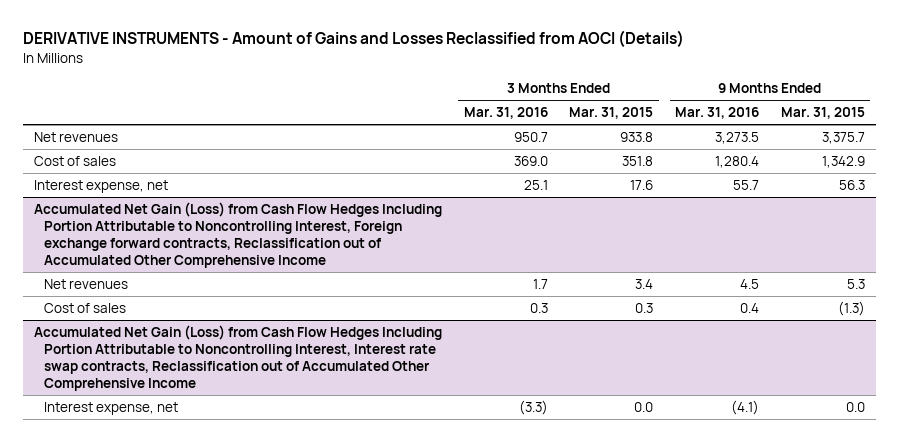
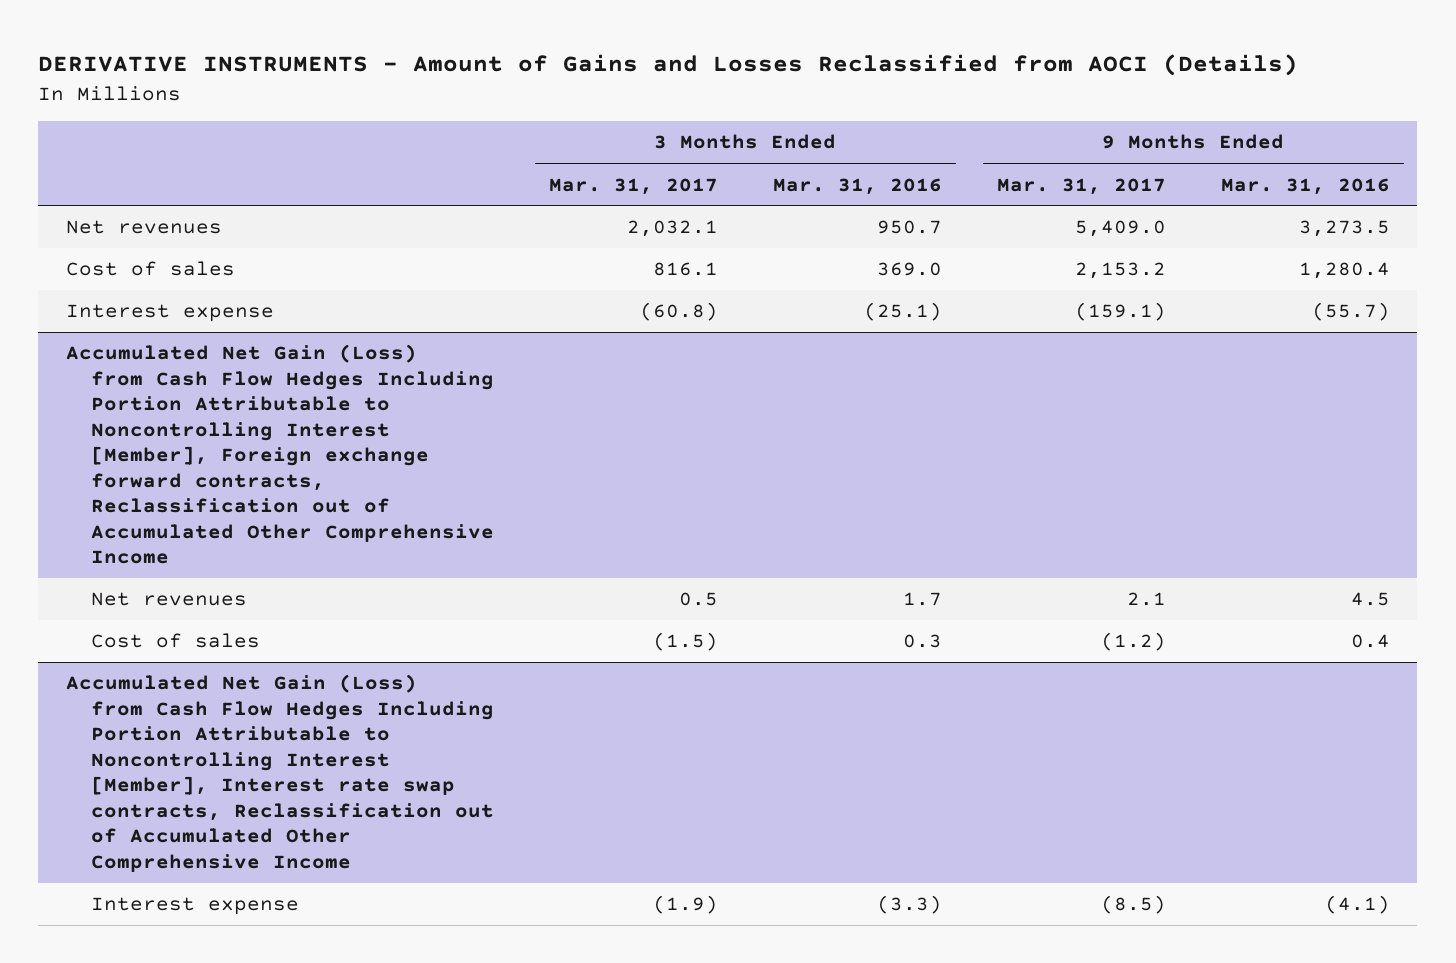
- | 3 Months Ended Mar. 31, 2016 | 3 Months Ended Mar. 31, 2015 | 9 Months Ended Mar. 31, 2016 | 9 Months Ended Mar. 31, 2015
+ | 3 Months Ended Mar. 31, 2017 | 3 Months Ended Mar. 31, 2016 | 9 Months Ended Mar. 31, 2017 | 9 Months Ended Mar. 31, 2016
- Interest expense, net | 25.1 | 17.6 | 55.7 | 56.3
- Accumulated Net Gain (Loss) from Cash Flow Hedges Including Portion Attributable to Noncontrolling Interest, Foreign exchange forward contracts, Reclassification out of Accumulated Other Comprehensive Income
+ Interest expense | (60.8) | (25.1) | (159.1) | (55.7)
+ Accumulated Net Gain (Loss) from Cash Flow Hedges Including Portion Attributable to Noncontrolling Interest [Member], Foreign exchange forward contracts, Reclassification out of Accumulated Other Comprehensive Income
- Accumulated Net Gain (Loss) from Cash Flow Hedges Including Portion Attributable to Noncontrolling Interest, Interest rate swap contracts, Reclassification out of Accumulated Other Comprehensive Income
- Interest expense, net | (3.3) | 0.0 | (4.1) | 0.0
+ Accumulated Net Gain (Loss) from Cash Flow Hedges Including Portion Attributable to Noncontrolling Interest [Member], Interest rate swap contracts, Reclassification out of Accumulated Other Comprehensive Income
+ Interest expense | (1.9) | (3.3) | (8.5) | (4.1)

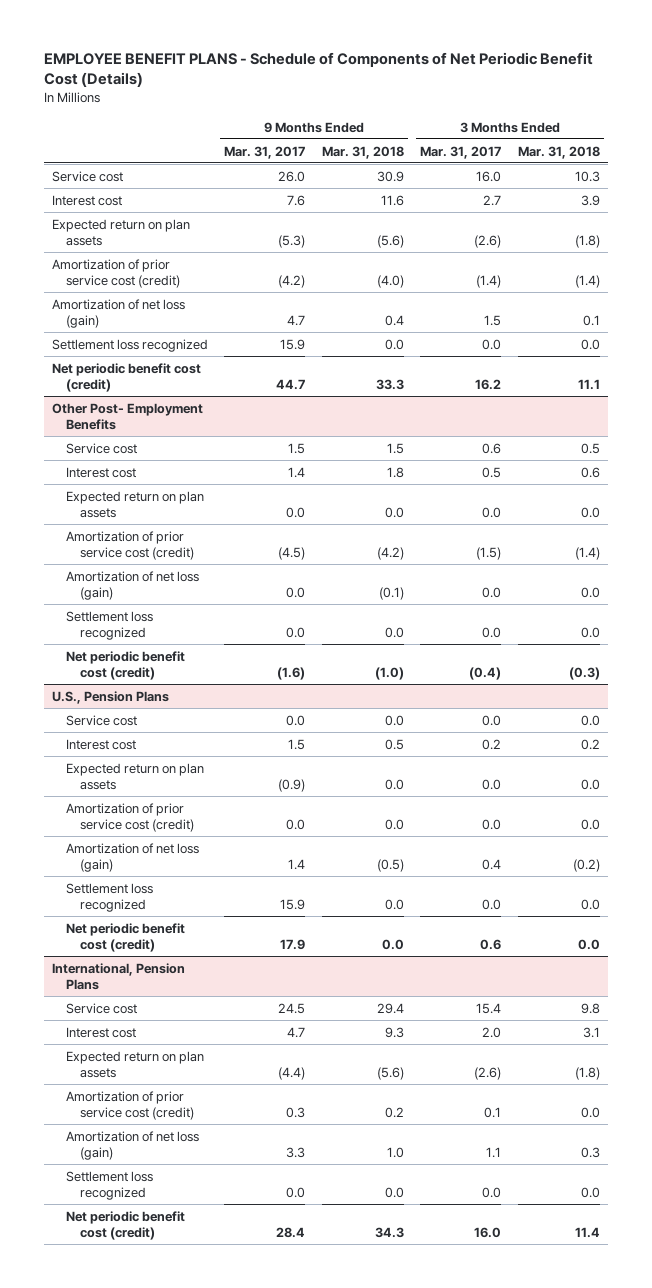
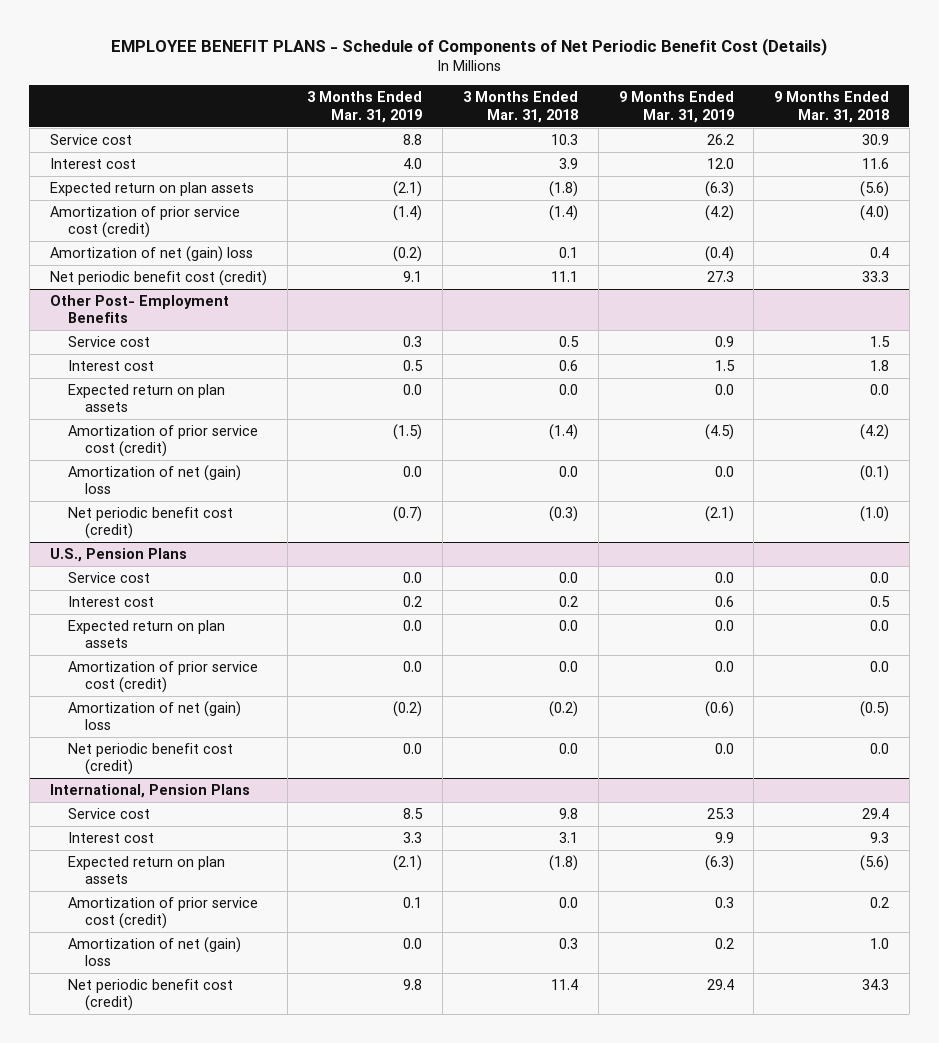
- | 9 Months Ended Mar. 31, 2017 | 9 Months Ended Mar. 31, 2018 | 3 Months Ended Mar. 31, 2017 | 3 Months Ended Mar. 31, 2018
+ | 3 Months Ended Mar. 31, 2019 | 3 Months Ended Mar. 31, 2018 | 9 Months Ended Mar. 31, 2019 | 9 Months Ended Mar. 31, 2018
- Amortization of net loss (gain) | 4.7 | 0.4 | 1.5 | 0.1
- Settlement loss recognized | 15.9 | 0.0 | 0.0 | 0.0
+ Amortization of net (gain) loss | (0.2) | 0.1 | (0.4) | 0.4
@ Other Post- Employment Benefits
- Amortization of net loss (gain) | 0.0 | (0.1) | 0.0 | 0.0
- Settlement loss recognized | 0.0 | 0.0 | 0.0 | 0.0
+ Amortization of net (gain) loss | 0.0 | 0.0 | 0.0 | (0.1)
@ U.S., Pension Plans
- Amortization of net loss (gain) | 1.4 | (0.5) | 0.4 | (0.2)
- Settlement loss recognized | 15.9 | 0.0 | 0.0 | 0.0
+ Amortization of net (gain) loss | (0.2) | (0.2) | (0.6) | (0.5)
@ International, Pension Plans
- Amortization of net loss (gain) | 3.3 | 1.0 | 1.1 | 0.3
- Settlement loss recognized | 0.0 | 0.0 | 0.0 | 0.0
+ Amortization of net (gain) loss | 0.0 | 0.3 | 0.2 | 1.0

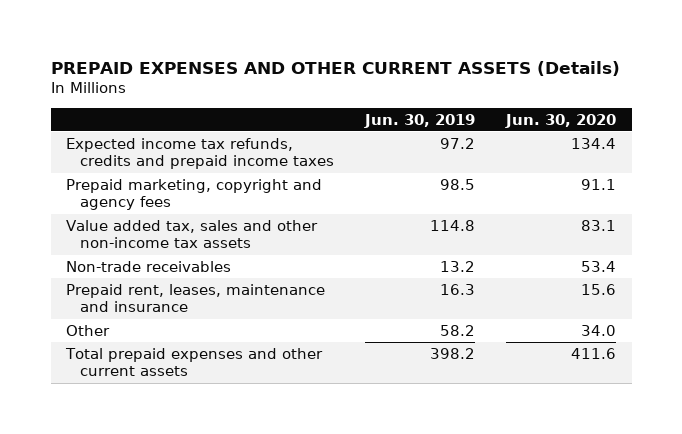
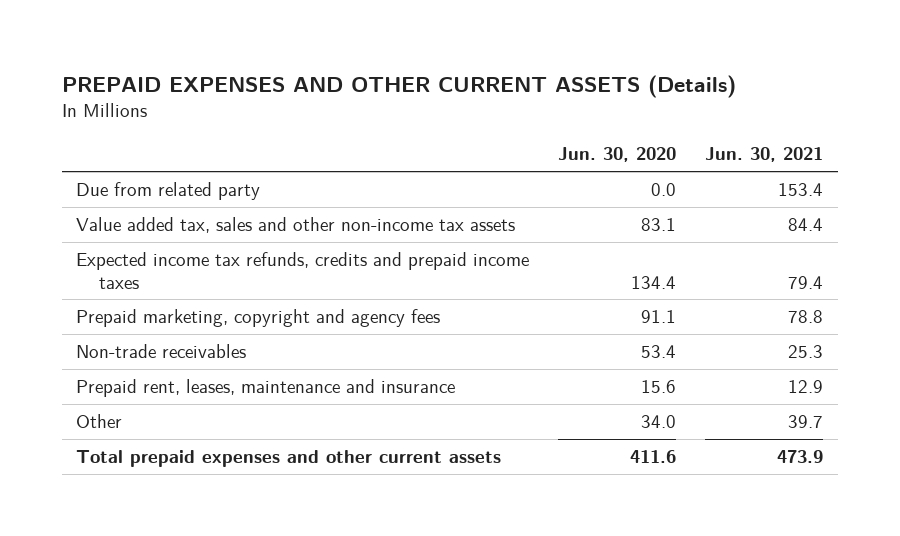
- | Jun. 30, 2019 | Jun. 30, 2020
+ | Jun. 30, 2020 | Jun. 30, 2021
+ Due from related party | 0.0 | 153.4
moved up: Value added tax, sales and other non-income tax assets | 83.1 | 84.4

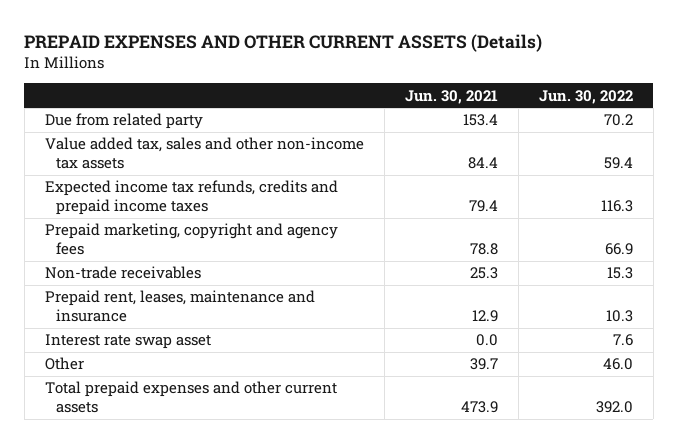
- | Jun. 30, 2020 | Jun. 30, 2021
+ | Jun. 30, 2021 | Jun. 30, 2022
+ Interest rate swap asset | 0.0 | 7.6

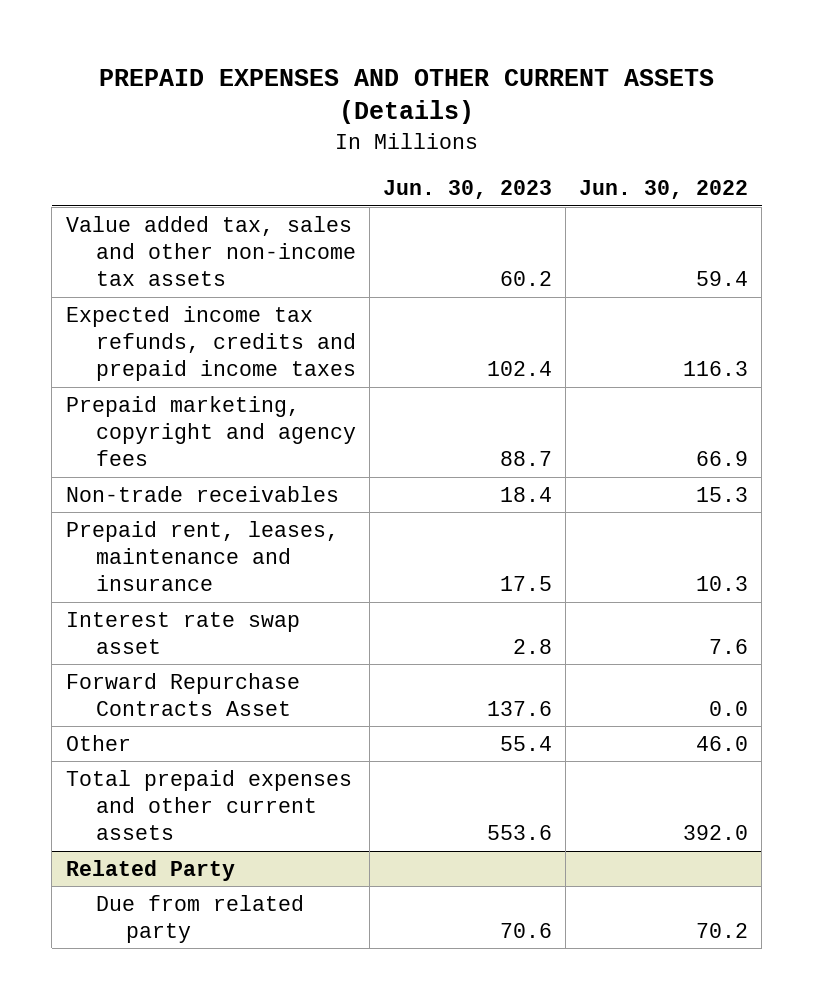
- | Jun. 30, 2021 | Jun. 30, 2022
+ | Jun. 30, 2023 | Jun. 30, 2022
- Due from related party | 153.4 | 70.2
+ Forward Repurchase Contracts Asset | 137.6 | 0.0
+ Related Party
+ Due from related party | 70.6 | 70.2

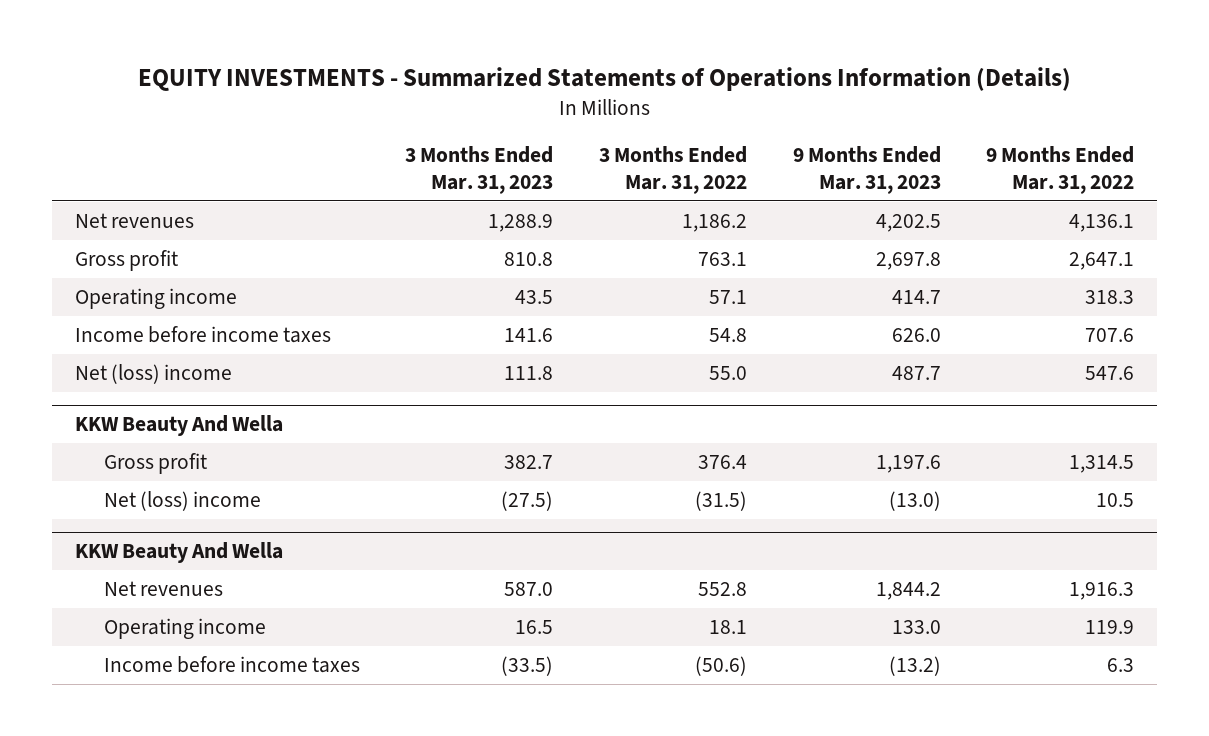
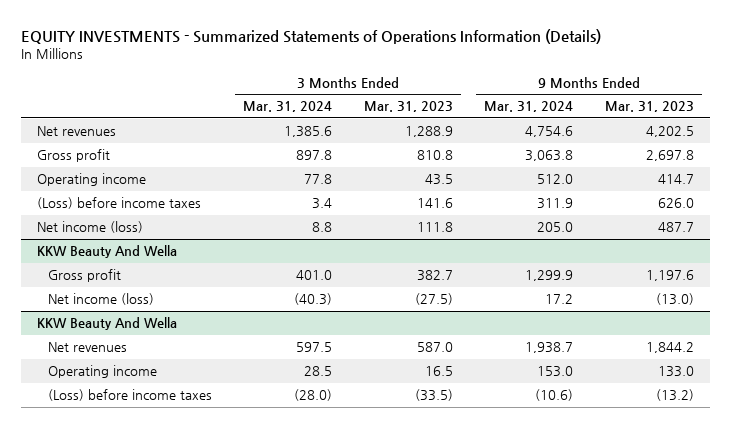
- | 3 Months Ended Mar. 31, 2023 | 3 Months Ended Mar. 31, 2022 | 9 Months Ended Mar. 31, 2023 | 9 Months Ended Mar. 31, 2022
+ | 3 Months Ended Mar. 31, 2024 | 3 Months Ended Mar. 31, 2023 | 9 Months Ended Mar. 31, 2024 | 9 Months Ended Mar. 31, 2023
- Income before income taxes | 141.6 | 54.8 | 626.0 | 707.6
- Net (loss) income | 111.8 | 55.0 | 487.7 | 547.6
+ (Loss) before income taxes | 3.4 | 141.6 | 311.9 | 626.0
+ Net income (loss) | 8.8 | 111.8 | 205.0 | 487.7
@ KKW Beauty And Wella
- Net (loss) income | (27.5) | (31.5) | (13.0) | 10.5
+ Net income (loss) | (40.3) | (27.5) | 17.2 | (13.0)
- Income before income taxes | (33.5) | (50.6) | (13.2) | 6.3
+ (Loss) before income taxes | (28.0) | (33.5) | (10.6) | (13.2)

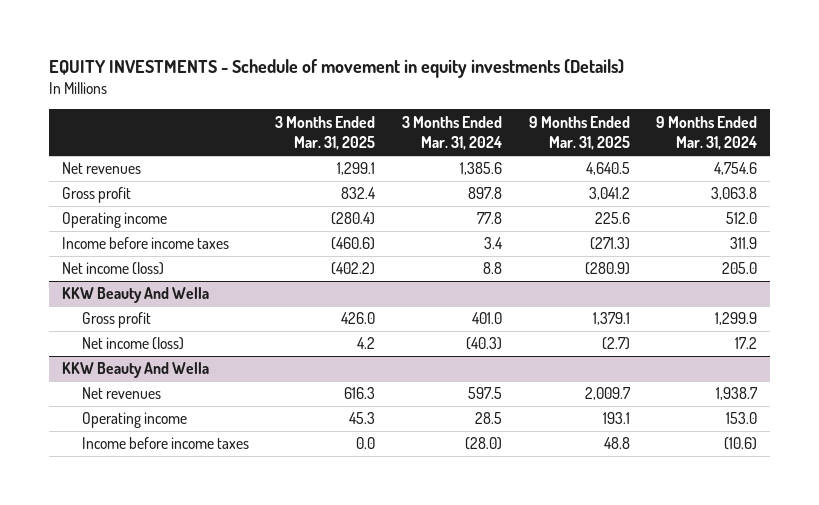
- EQUITY INVESTMENTS - Summarized Statements of Operations Information (Details)
+ EQUITY INVESTMENTS - Schedule of movement in equity investments (Details)
- | 3 Months Ended Mar. 31, 2024 | 3 Months Ended Mar. 31, 2023 | 9 Months Ended Mar. 31, 2024 | 9 Months Ended Mar. 31, 2023
+ | 3 Months Ended Mar. 31, 2025 | 3 Months Ended Mar. 31, 2024 | 9 Months Ended Mar. 31, 2025 | 9 Months Ended Mar. 31, 2024
- (Loss) before income taxes | 3.4 | 141.6 | 311.9 | 626.0
+ Income before income taxes | (460.6) | 3.4 | (271.3) | 311.9
@ KKW Beauty And Wella
- (Loss) before income taxes | (28.0) | (33.5) | (10.6) | (13.2)
+ Income before income taxes | 0.0 | (28.0) | 48.8 | (10.6)

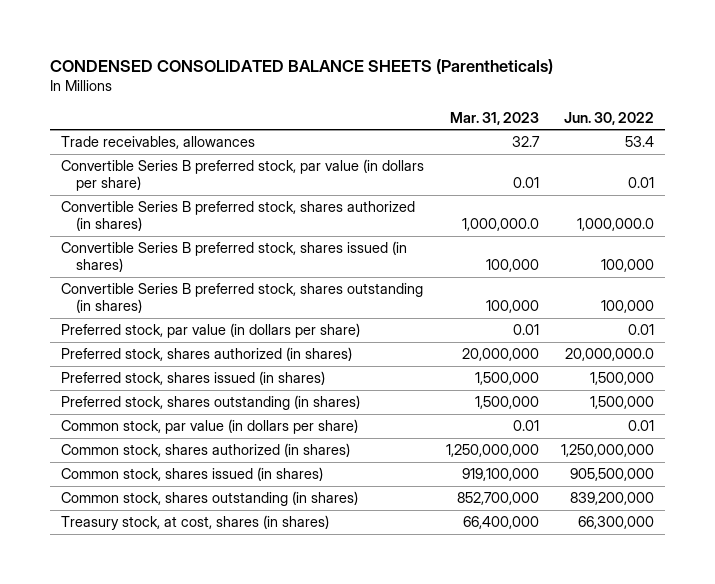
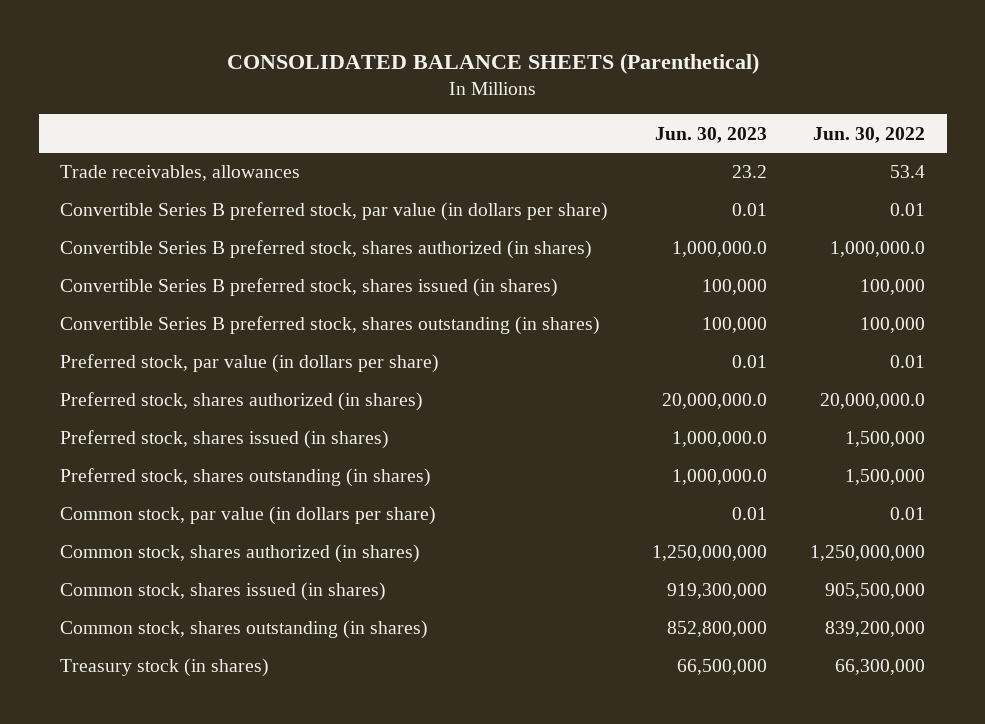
- CONDENSED CONSOLIDATED BALANCE SHEETS (Parentheticals)
+ CONSOLIDATED BALANCE SHEETS (Parenthetical)
- | Mar. 31, 2023 | Jun. 30, 2022
+ | Jun. 30, 2023 | Jun. 30, 2022
- Treasury stock, at cost, shares (in shares) | 66,400,000 | 66,300,000
+ Treasury stock (in shares) | 66,500,000 | 66,300,000

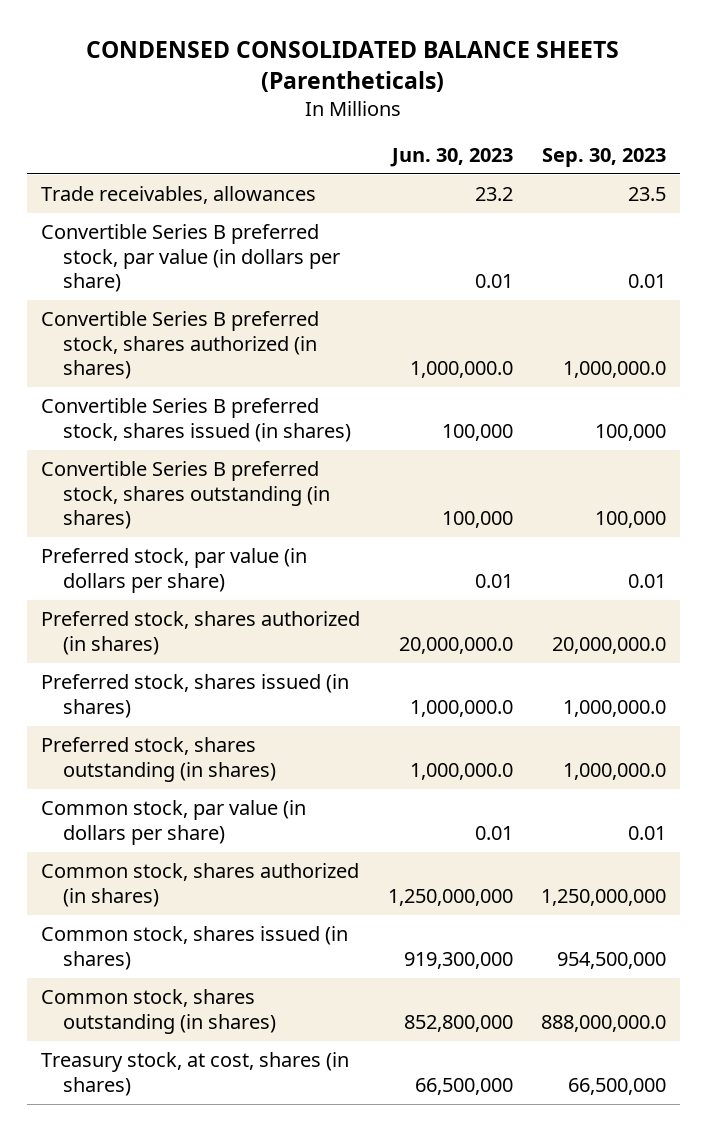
- CONSOLIDATED BALANCE SHEETS (Parenthetical)
+ CONDENSED CONSOLIDATED BALANCE SHEETS (Parentheticals)
- | Jun. 30, 2023 | Jun. 30, 2022
+ | Jun. 30, 2023 | Sep. 30, 2023
- Treasury stock (in shares) | 66,500,000 | 66,300,000
+ Treasury stock, at cost, shares (in shares) | 66,500,000 | 66,500,000

